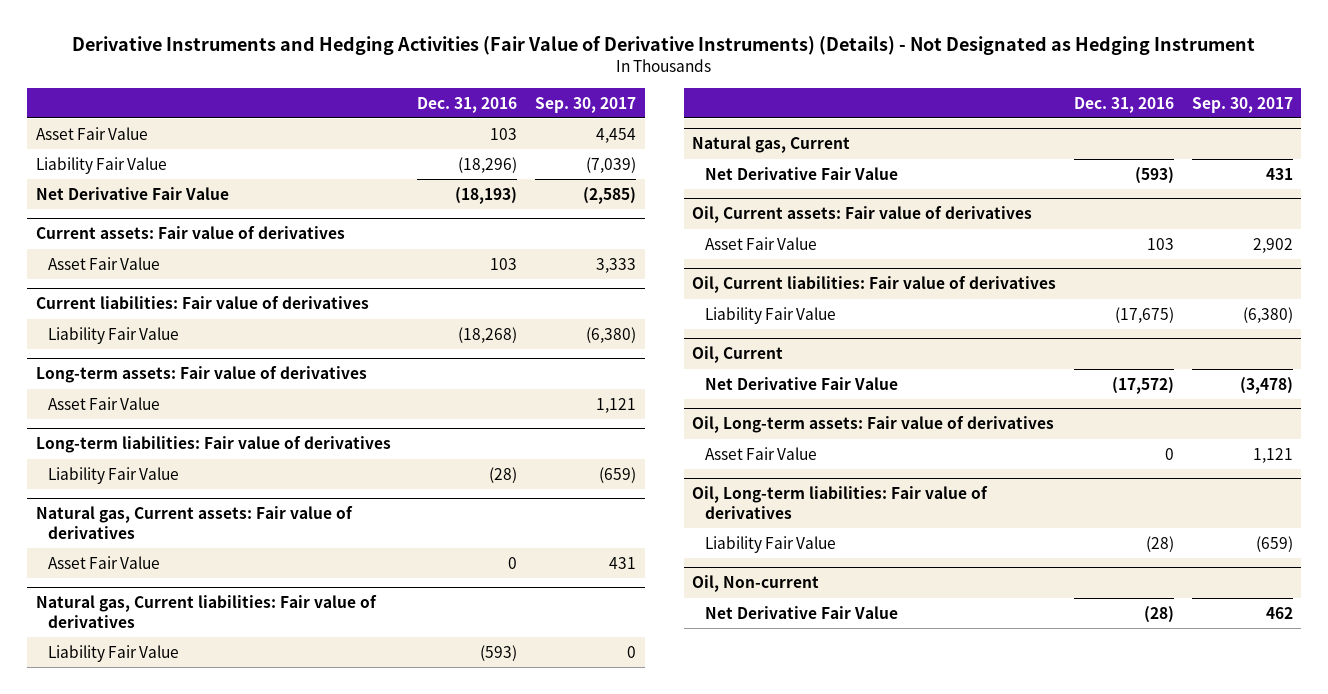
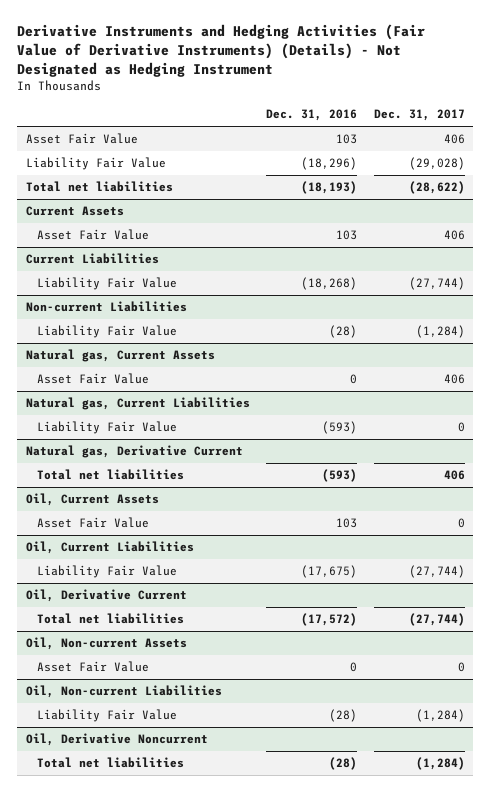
- | Dec. 31, 2016 | Sep. 30, 2017
+ | Dec. 31, 2016 | Dec. 31, 2017
- Net Derivative Fair Value | (18,193) | (2,585)
- Current assets: Fair value of derivatives
+ Total net liabilities | (18,193) | (28,622)
+ Current Assets
- Current liabilities: Fair value of derivatives
+ Current Liabilities
- Long-term assets: Fair value of derivatives
- Asset Fair Value | | 1,121
- Long-term liabilities: Fair value of derivatives
+ Non-current Liabilities
- Natural gas, Current assets: Fair value of derivatives
+ Natural gas, Current Assets
- Natural gas, Current liabilities: Fair value of derivatives
+ Natural gas, Current Liabilities
- Natural gas, Current
- Net Derivative Fair Value | (593) | 431
- Oil, Current assets: Fair value of derivatives
+ Natural gas, Derivative Current
+ Total net liabilities | (593) | 406
+ Oil, Current Assets
- Oil, Current liabilities: Fair value of derivatives
+ Oil, Current Liabilities
- Oil, Current
- Net Derivative Fair Value | (17,572) | (3,478)
- Oil, Long-term assets: Fair value of derivatives
+ Oil, Derivative Current
+ Total net liabilities | (17,572) | (27,744)
+ Oil, Non-current Assets
- Oil, Long-term liabilities: Fair value of derivatives
+ Oil, Non-current Liabilities
- Oil, Non-current
- Net Derivative Fair Value | (28) | 462
+ Oil, Derivative Noncurrent
+ Total net liabilities | (28) | (1,284)

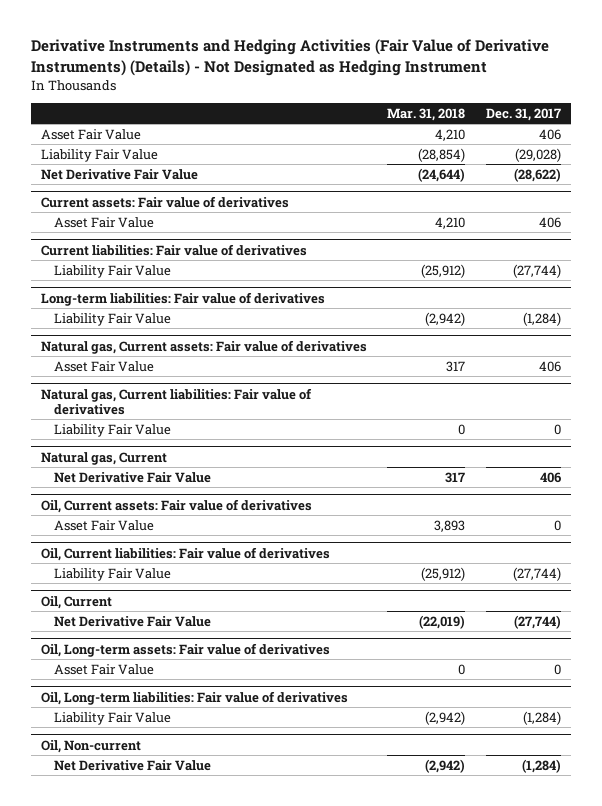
- | Dec. 31, 2016 | Dec. 31, 2017
+ | Mar. 31, 2018 | Dec. 31, 2017
- Total net liabilities | (18,193) | (28,622)
- Current Assets
+ Net Derivative Fair Value | (24,644) | (28,622)
+ Current assets: Fair value of derivatives
- Current Liabilities
+ Current liabilities: Fair value of derivatives
- Non-current Liabilities
+ Long-term liabilities: Fair value of derivatives
- Natural gas, Current Assets
+ Natural gas, Current assets: Fair value of derivatives
- Natural gas, Current Liabilities
+ Natural gas, Current liabilities: Fair value of derivatives
- Natural gas, Derivative Current
- Total net liabilities | (593) | 406
- Oil, Current Assets
+ Natural gas, Current
+ Net Derivative Fair Value | 317 | 406
+ Oil, Current assets: Fair value of derivatives
- Oil, Current Liabilities
+ Oil, Current liabilities: Fair value of derivatives
- Oil, Derivative Current
- Total net liabilities | (17,572) | (27,744)
- Oil, Non-current Assets
+ Oil, Current
+ Net Derivative Fair Value | (22,019) | (27,744)
+ Oil, Long-term assets: Fair value of derivatives
- Oil, Non-current Liabilities
+ Oil, Long-term liabilities: Fair value of derivatives
- Oil, Derivative Noncurrent
- Total net liabilities | (28) | (1,284)
+ Oil, Non-current
+ Net Derivative Fair Value | (2,942) | (1,284)

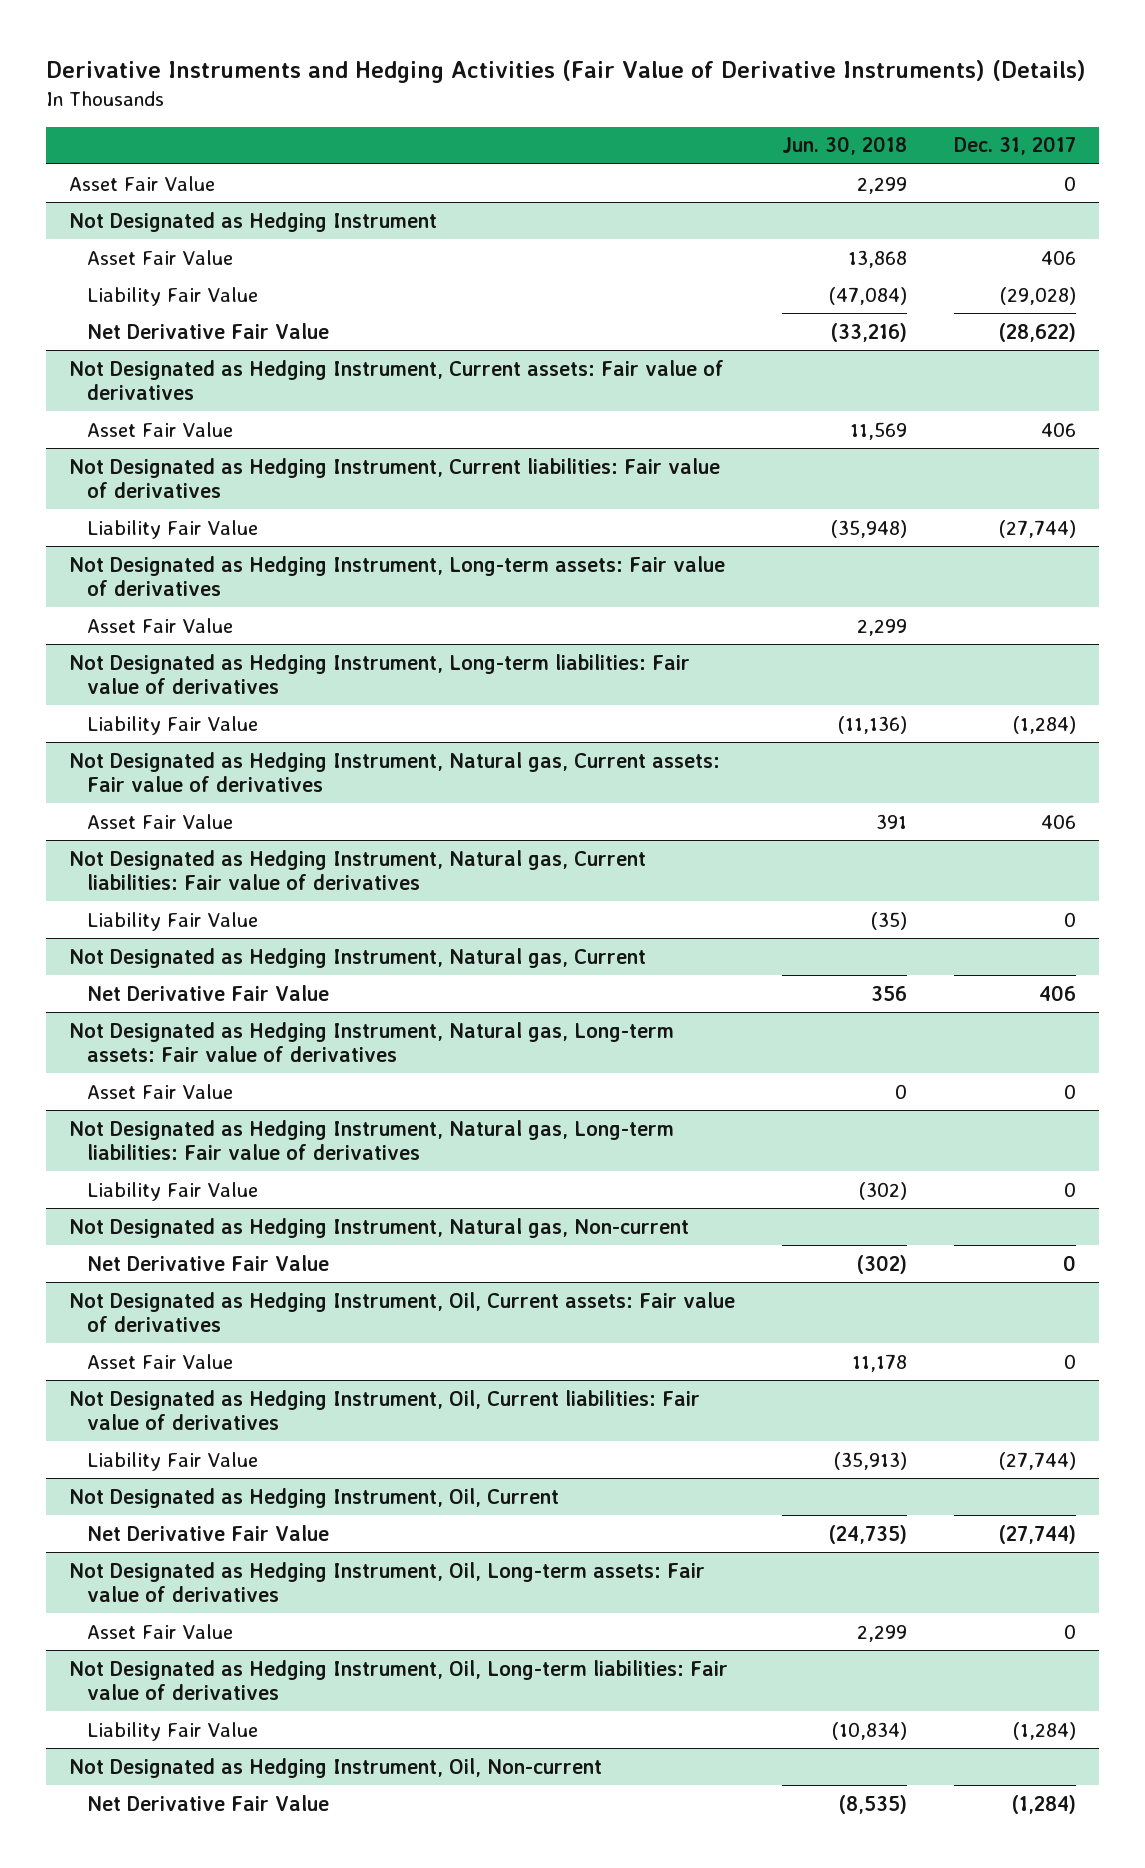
- Derivative Instruments and Hedging Activities (Fair Value of Derivative Instruments) (Details) - Not Designated as Hedging Instrument
+ Derivative Instruments and Hedging Activities (Fair Value of Derivative Instruments) (Details)
- | Mar. 31, 2018 | Dec. 31, 2017
+ | Jun. 30, 2018 | Dec. 31, 2017
+ Asset Fair Value | 2,299 | 0
+ Not Designated as Hedging Instrument
- Current assets: Fair value of derivatives
+ Not Designated as Hedging Instrument, Current assets: Fair value of derivatives
- Current liabilities: Fair value of derivatives
+ Not Designated as Hedging Instrument, Current liabilities: Fair value of derivatives
- Long-term liabilities: Fair value of derivatives
+ Not Designated as Hedging Instrument, Long-term assets: Fair value of derivatives
+ Asset Fair Value | 2,299 |
+ Not Designated as Hedging Instrument, Long-term liabilities: Fair value of derivatives
- Natural gas, Current assets: Fair value of derivatives
+ Not Designated as Hedging Instrument, Natural gas, Current assets: Fair value of derivatives
- Natural gas, Current liabilities: Fair value of derivatives
+ Not Designated as Hedging Instrument, Natural gas, Current liabilities: Fair value of derivatives
- Natural gas, Current
+ Not Designated as Hedging Instrument, Natural gas, Current
- Oil, Current assets: Fair value of derivatives
+ Not Designated as Hedging Instrument, Natural gas, Long-term assets: Fair value of derivatives
- Oil, Current liabilities: Fair value of derivatives
+ Not Designated as Hedging Instrument, Natural gas, Long-term liabilities: Fair value of derivatives
+ Liability Fair Value | (302) | 0
+ Not Designated as Hedging Instrument, Natural gas, Non-current
+ Net Derivative Fair Value | (302) | 0
+ Not Designated as Hedging Instrument, Oil, Current assets: Fair value of derivatives
+ Asset Fair Value | 11,178 | 0
+ Not Designated as Hedging Instrument, Oil, Current liabilities: Fair value of derivatives
- Oil, Current
+ Not Designated as Hedging Instrument, Oil, Current
- Oil, Long-term assets: Fair value of derivatives
+ Not Designated as Hedging Instrument, Oil, Long-term assets: Fair value of derivatives
- Oil, Long-term liabilities: Fair value of derivatives
+ Not Designated as Hedging Instrument, Oil, Long-term liabilities: Fair value of derivatives
- Oil, Non-current
+ Not Designated as Hedging Instrument, Oil, Non-current

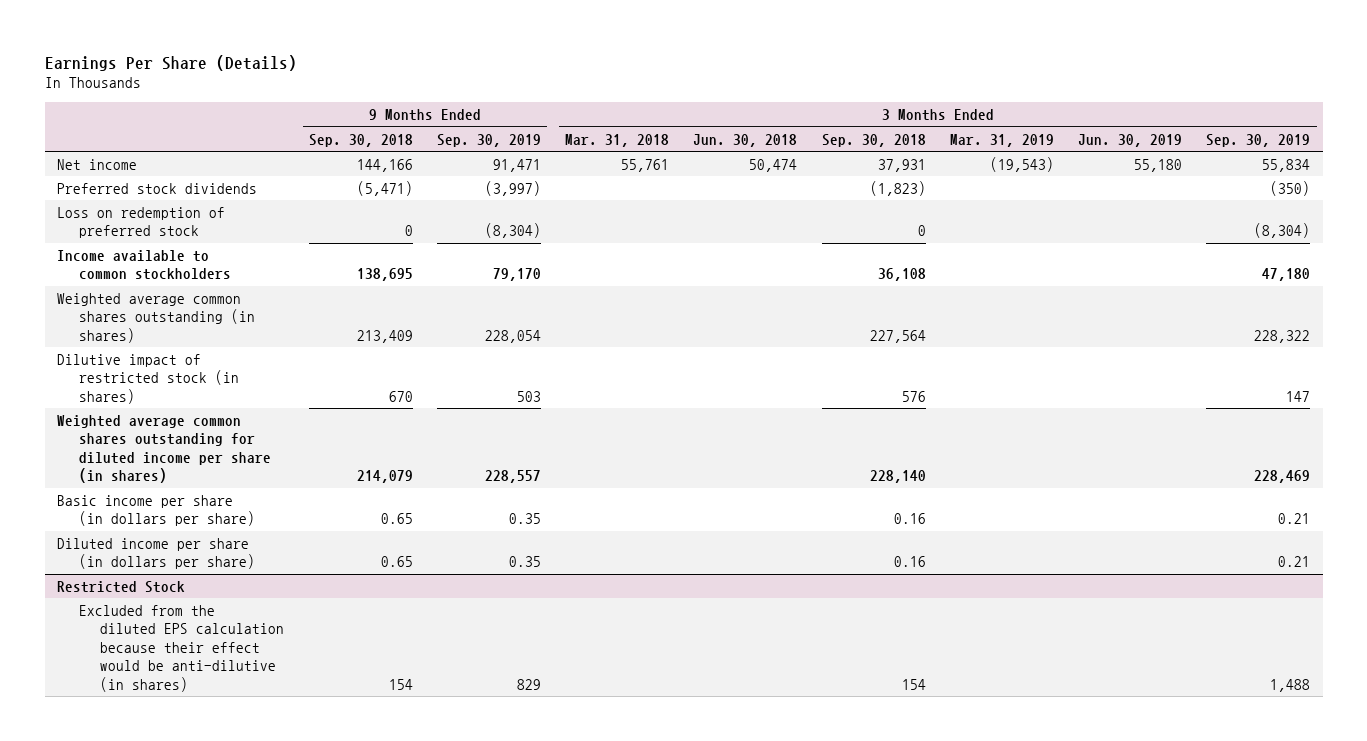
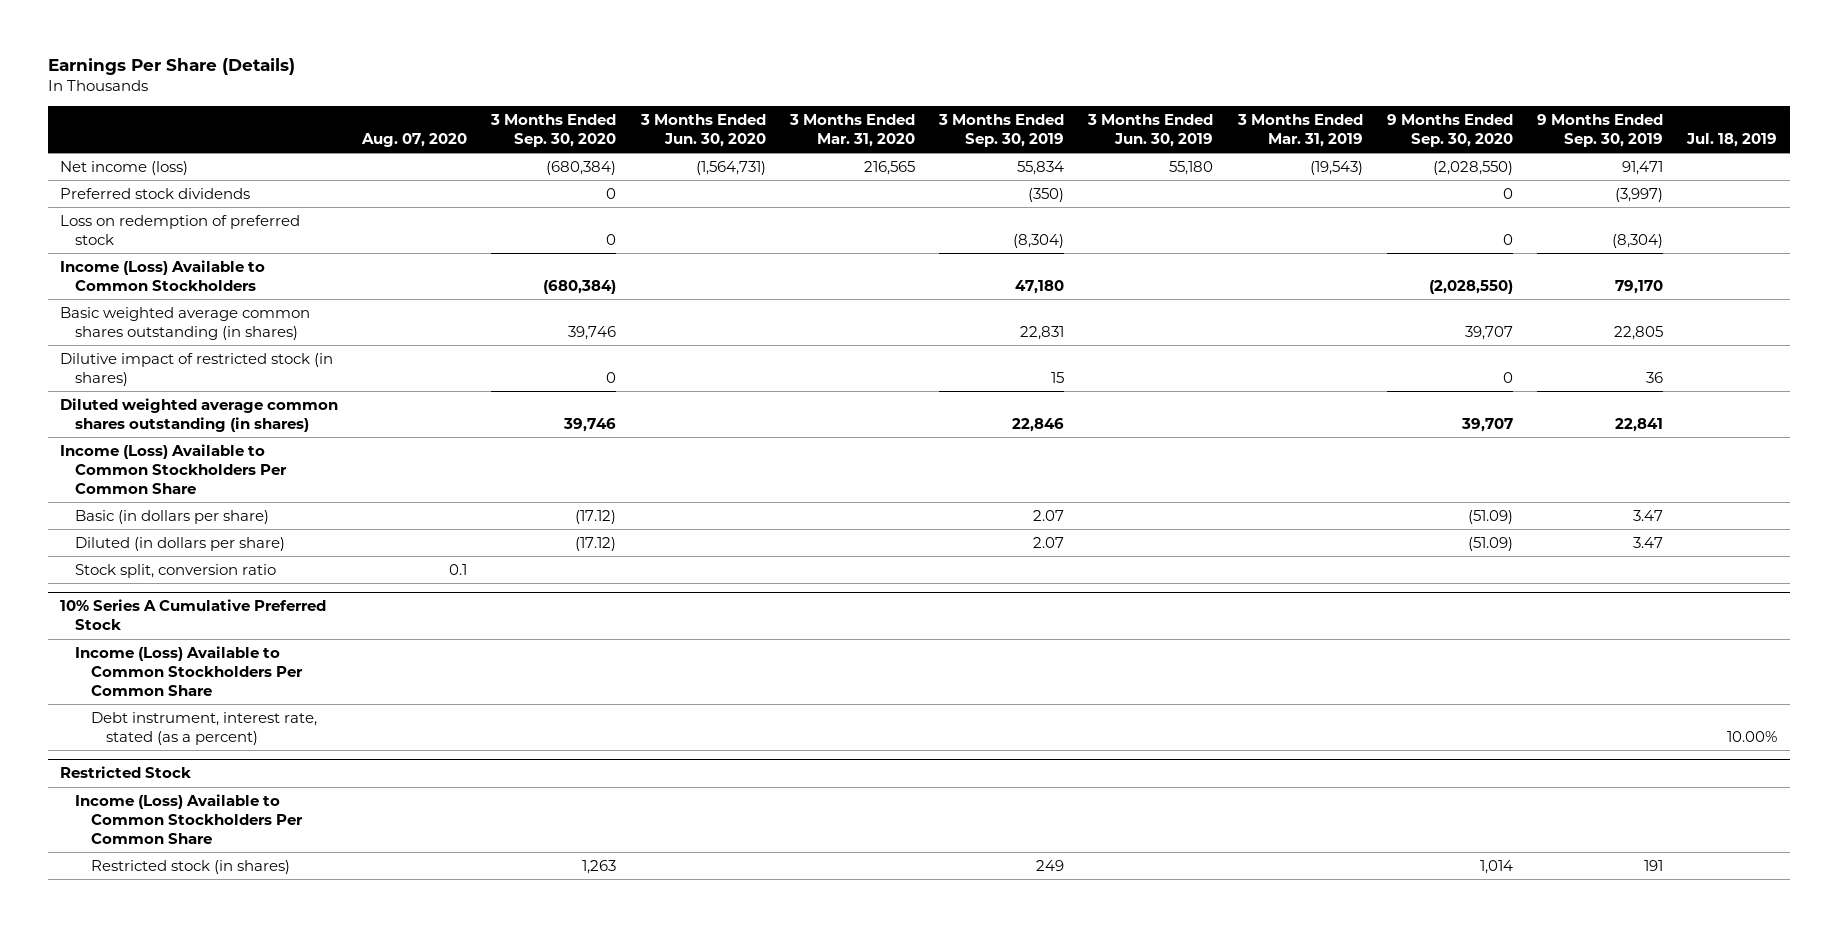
- | 9 Months Ended Sep. 30, 2018 | 9 Months Ended Sep. 30, 2019 | 3 Months Ended Mar. 31, 2018 | 3 Months Ended Jun. 30, 2018 | 3 Months Ended Sep. 30, 2018 | 3 Months Ended Mar. 31, 2019 | 3 Months Ended Jun. 30, 2019 | 3 Months Ended Sep. 30, 2019
+ | Aug. 07, 2020 | 3 Months Ended Sep. 30, 2020 | 3 Months Ended Jun. 30, 2020 | 3 Months Ended Mar. 31, 2020 | 3 Months Ended Sep. 30, 2019 | 3 Months Ended Jun. 30, 2019 | 3 Months Ended Mar. 31, 2019 | 9 Months Ended Sep. 30, 2020 | 9 Months Ended Sep. 30, 2019 | Jul. 18, 2019
- Net income | 144,166 | 91,471 | 55,761 | 50,474 | 37,931 | (19,543) | 55,180 | 55,834
+ Net income (loss) | | (680,384) | (1,564,731) | 216,565 | 55,834 | 55,180 | (19,543) | (2,028,550) | 91,471 |
- Income available to common stockholders | 138,695 | 79,170 | | | 36,108 | | | 47,180
- Weighted average common shares outstanding (in shares) | 213,409 | 228,054 | | | 227,564 | | | 228,322
- Dilutive impact of restricted stock (in shares) | 670 | 503 | | | 576 | | | 147
- Weighted average common shares outstanding for diluted income per share (in shares) | 214,079 | 228,557 | | | 228,140 | | | 228,469
- Basic income per share (in dollars per share) | 0.65 | 0.35 | | | 0.16 | | | 0.21
- Diluted income per share (in dollars per share) | 0.65 | 0.35 | | | 0.16 | | | 0.21
+ Income (Loss) Available to Common Stockholders | | (680,384) | | | 47,180 | | | (2,028,550) | 79,170 |
+ Basic weighted average common shares outstanding (in shares) | | 39,746 | | | 22,831 | | | 39,707 | 22,805 |
+ Dilutive impact of restricted stock (in shares) | | 0 | | | 15 | | | 0 | 36 |
+ Diluted weighted average common shares outstanding (in shares) | | 39,746 | | | 22,846 | | | 39,707 | 22,841 |
+ Income (Loss) Available to Common Stockholders Per Common Share
+ Basic (in dollars per share) | | (17.12) | | | 2.07 | | | (51.09) | 3.47 |
+ Diluted (in dollars per share) | | (17.12) | | | 2.07 | | | (51.09) | 3.47 |
+ Stock split, conversion ratio | 0.1 | | | | | | | | |
+ 10% Series A Cumulative Preferred Stock
+ Income (Loss) Available to Common Stockholders Per Common Share
+ Debt instrument, interest rate, stated (as a percent) | | | | | | | | | | 10.00%
@ Restricted Stock
- Excluded from the diluted EPS calculation because their effect would be anti-dilutive (in shares) | 154 | 829 | | | 154 | | | 1,488
+ Income (Loss) Available to Common Stockholders Per Common Share
+ Restricted stock (in shares) | | 1,263 | | | 249 | | | 1,014 | 191 |

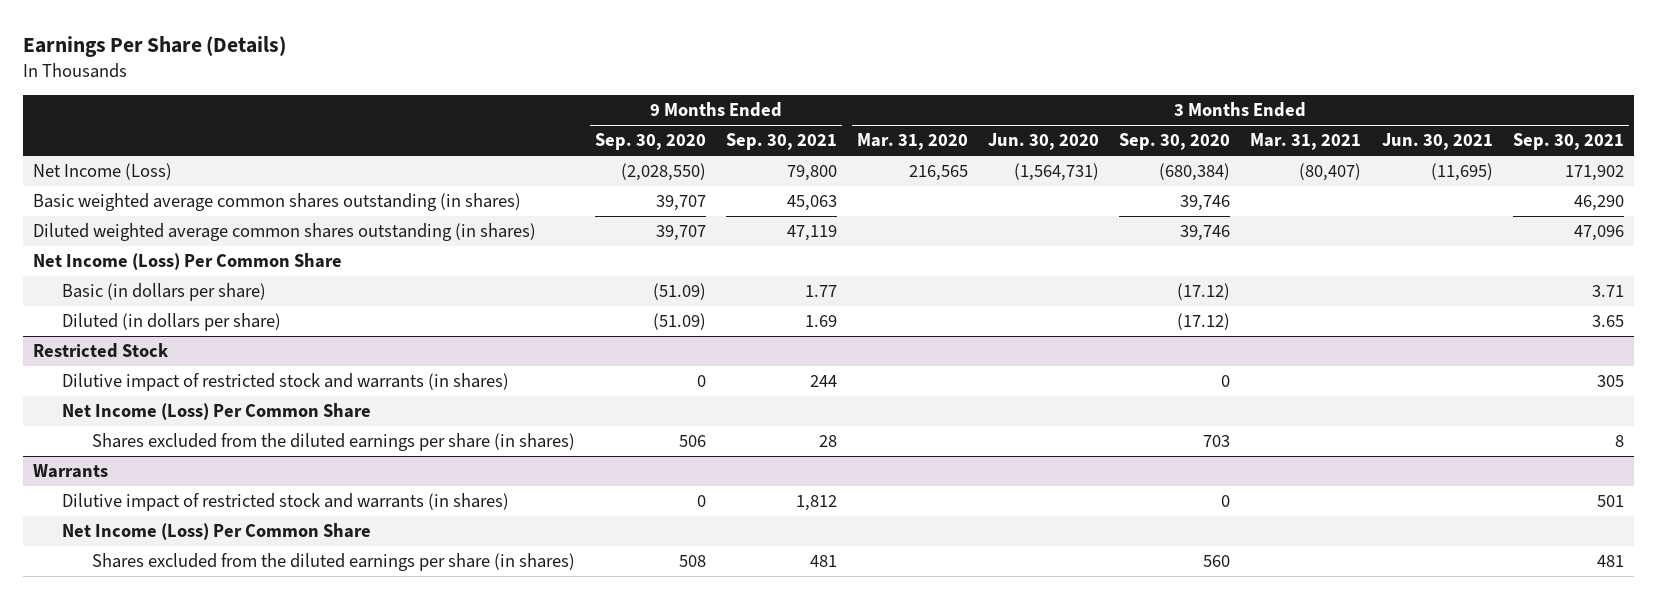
- | Aug. 07, 2020 | 3 Months Ended Sep. 30, 2020 | 3 Months Ended Jun. 30, 2020 | 3 Months Ended Mar. 31, 2020 | 3 Months Ended Sep. 30, 2019 | 3 Months Ended Jun. 30, 2019 | 3 Months Ended Mar. 31, 2019 | 9 Months Ended Sep. 30, 2020 | 9 Months Ended Sep. 30, 2019 | Jul. 18, 2019
+ | 9 Months Ended Sep. 30, 2020 | 9 Months Ended Sep. 30, 2021 | 3 Months Ended Mar. 31, 2020 | 3 Months Ended Jun. 30, 2020 | 3 Months Ended Sep. 30, 2020 | 3 Months Ended Mar. 31, 2021 | 3 Months Ended Jun. 30, 2021 | 3 Months Ended Sep. 30, 2021
- Net income (loss) | | (680,384) | (1,564,731) | 216,565 | 55,834 | 55,180 | (19,543) | (2,028,550) | 91,471 |
- Preferred stock dividends | | 0 | | | (350) | | | 0 | (3,997) |
- Loss on redemption of preferred stock | | 0 | | | (8,304) | | | 0 | (8,304) |
- Income (Loss) Available to Common Stockholders | | (680,384) | | | 47,180 | | | (2,028,550) | 79,170 |
+ Net Income (Loss) | (2,028,550) | 79,800 | 216,565 | (1,564,731) | (680,384) | (80,407) | (11,695) | 171,902
- Dilutive impact of restricted stock (in shares) | | 0 | | | 15 | | | 0 | 36 |
- Income (Loss) Available to Common Stockholders Per Common Share
+ Net Income (Loss) Per Common Share
- Stock split, conversion ratio | 0.1 | | | | | | | | |
- 10% Series A Cumulative Preferred Stock
- Income (Loss) Available to Common Stockholders Per Common Share
- Debt instrument, interest rate, stated (as a percent) | | | | | | | | | | 10.00%
@ Restricted Stock
- Income (Loss) Available to Common Stockholders Per Common Share
- Restricted stock (in shares) | | 1,263 | | | 249 | | | 1,014 | 191 |
+ Dilutive impact of restricted stock and warrants (in shares) | 0 | 244 | | | 0 | | | 305
+ Net Income (Loss) Per Common Share
+ Shares excluded from the diluted earnings per share (in shares) | 506 | 28 | | | 703 | | | 8
+ Warrants
+ Dilutive impact of restricted stock and warrants (in shares) | 0 | 1,812 | | | 0 | | | 501
+ Net Income (Loss) Per Common Share
+ Shares excluded from the diluted earnings per share (in shares) | 508 | 481 | | | 560 | | | 481

